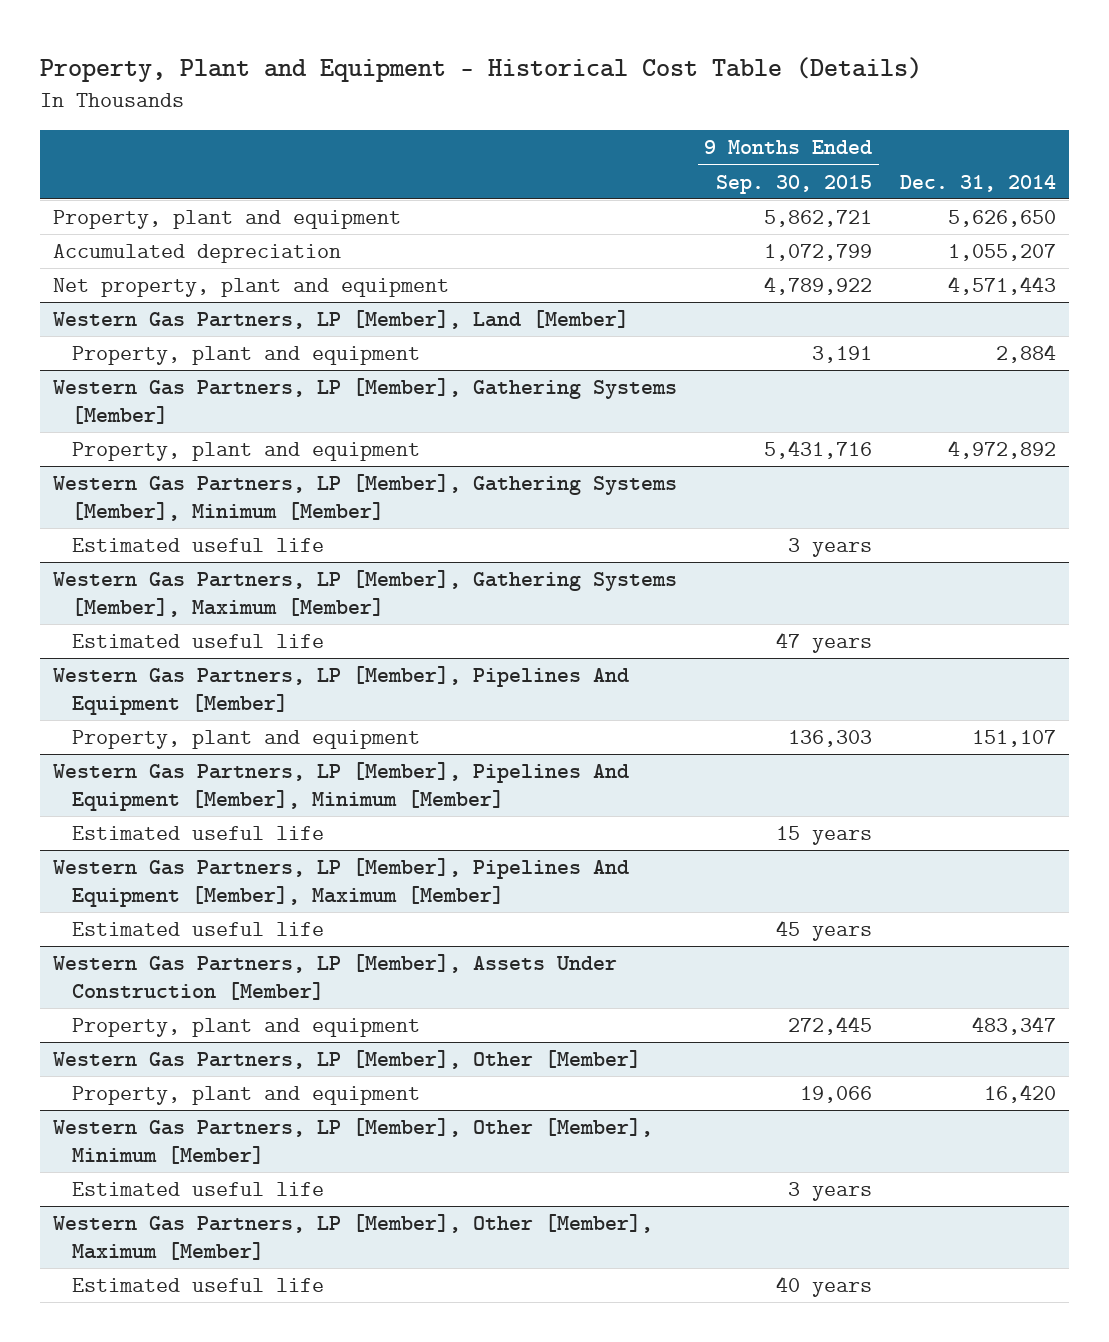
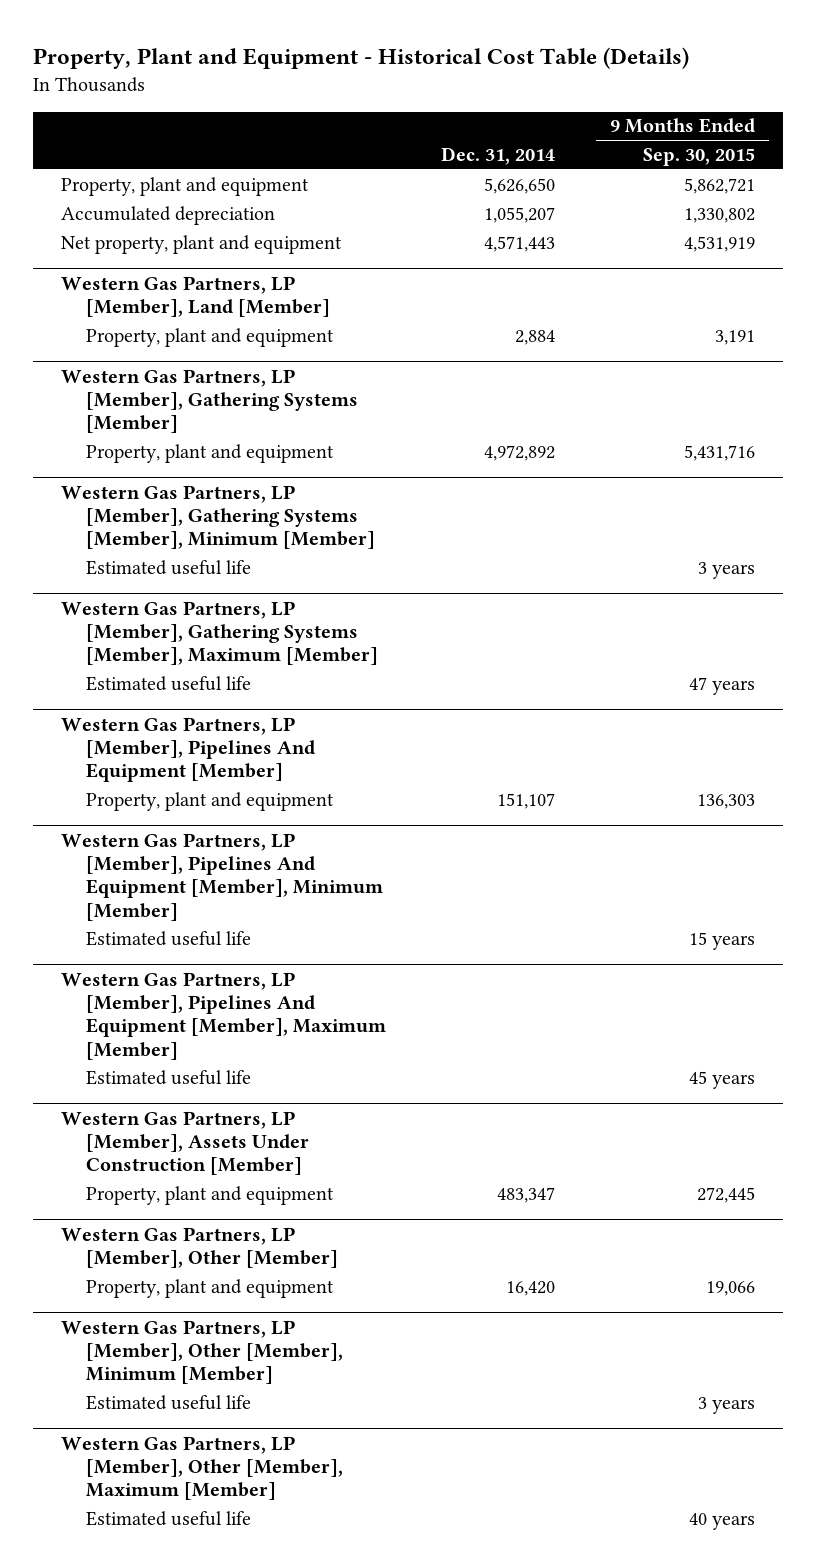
- | 9 Months Ended Sep. 30, 2015 | Dec. 31, 2014
+ | Dec. 31, 2014 | 9 Months Ended Sep. 30, 2015
- Accumulated depreciation | 1,072,799 | 1,055,207
- Net property, plant and equipment | 4,789,922 | 4,571,443
+ Accumulated depreciation | 1,055,207 | 1,330,802
+ Net property, plant and equipment | 4,571,443 | 4,531,919

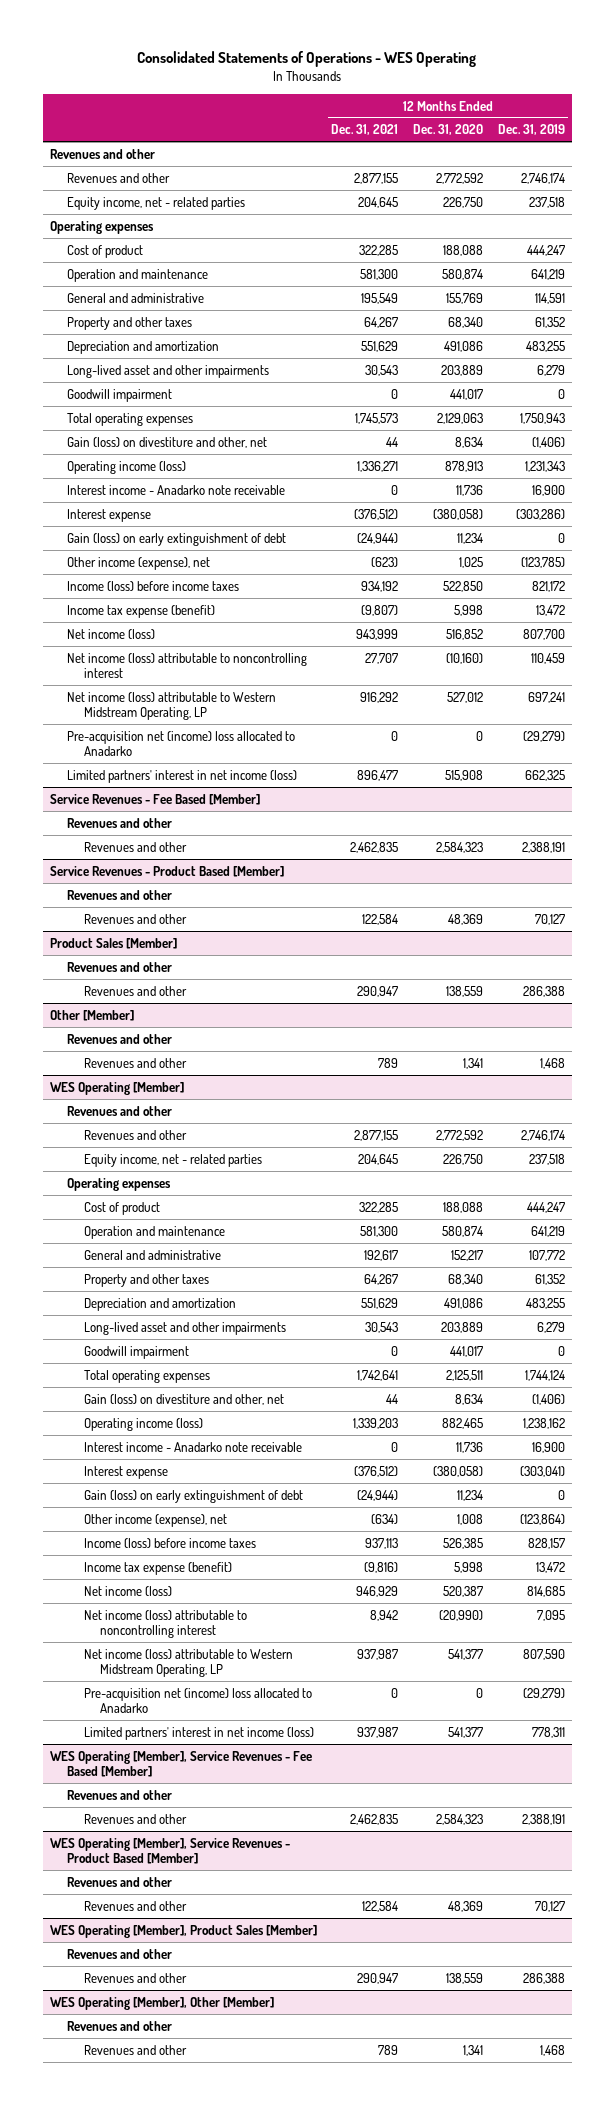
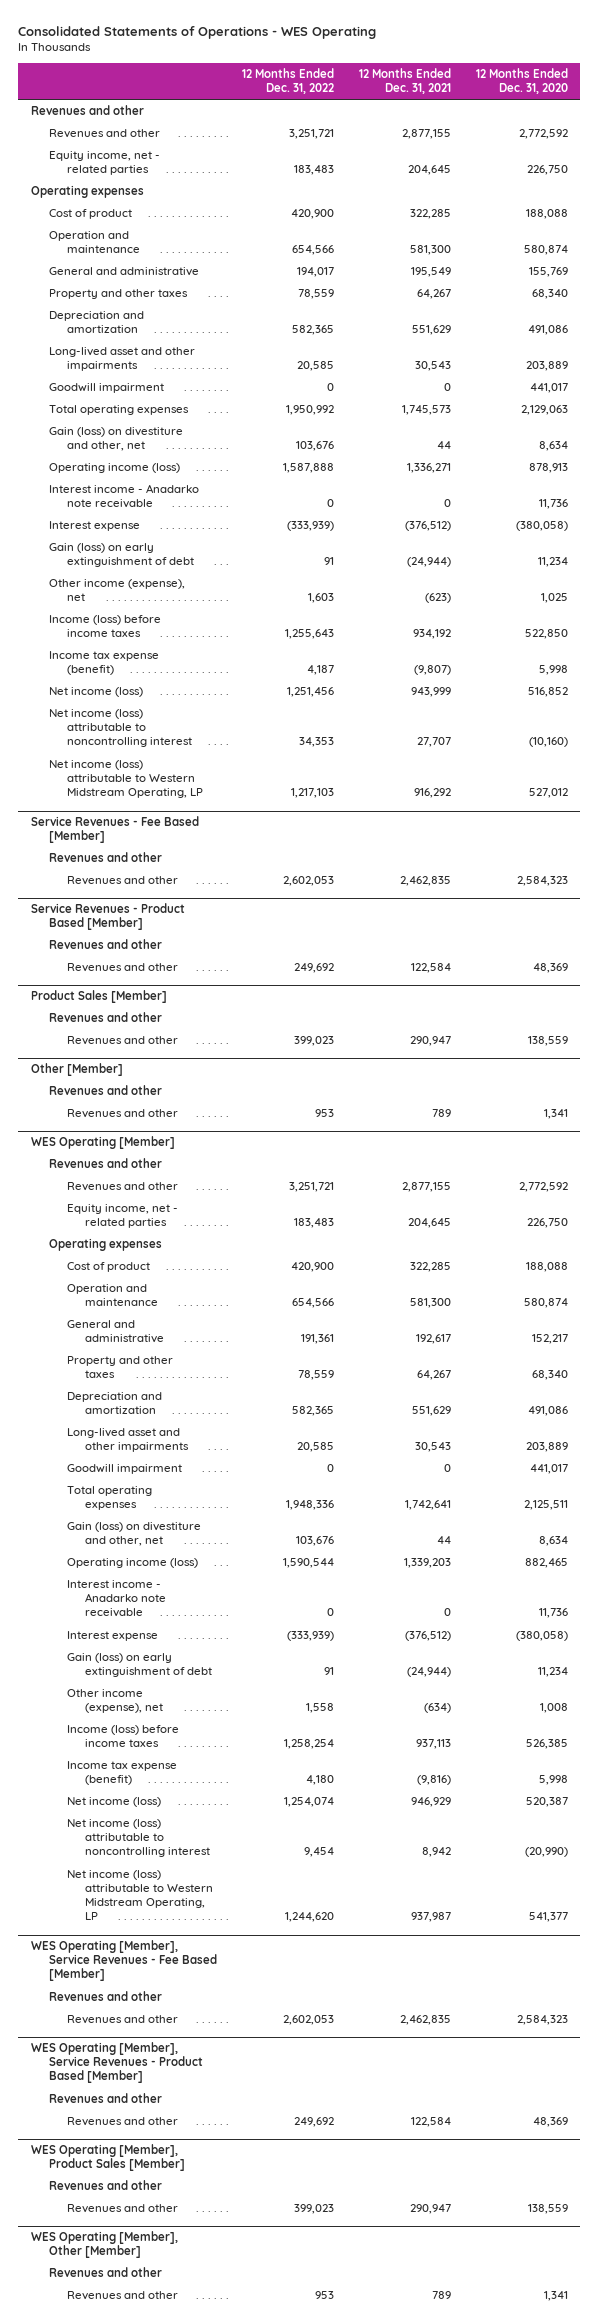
- | 12 Months Ended Dec. 31, 2021 | 12 Months Ended Dec. 31, 2020 | 12 Months Ended Dec. 31, 2019
+ | 12 Months Ended Dec. 31, 2022 | 12 Months Ended Dec. 31, 2021 | 12 Months Ended Dec. 31, 2020
- Pre-acquisition net (income) loss allocated to Anadarko | 0 | 0 | (29,279)
- Limited partners' interest in net income (loss) | 896,477 | 515,908 | 662,325
@ WES Operating [Member]
- Pre-acquisition net (income) loss allocated to Anadarko | 0 | 0 | (29,279)
- Limited partners' interest in net income (loss) | 937,987 | 541,377 | 778,311

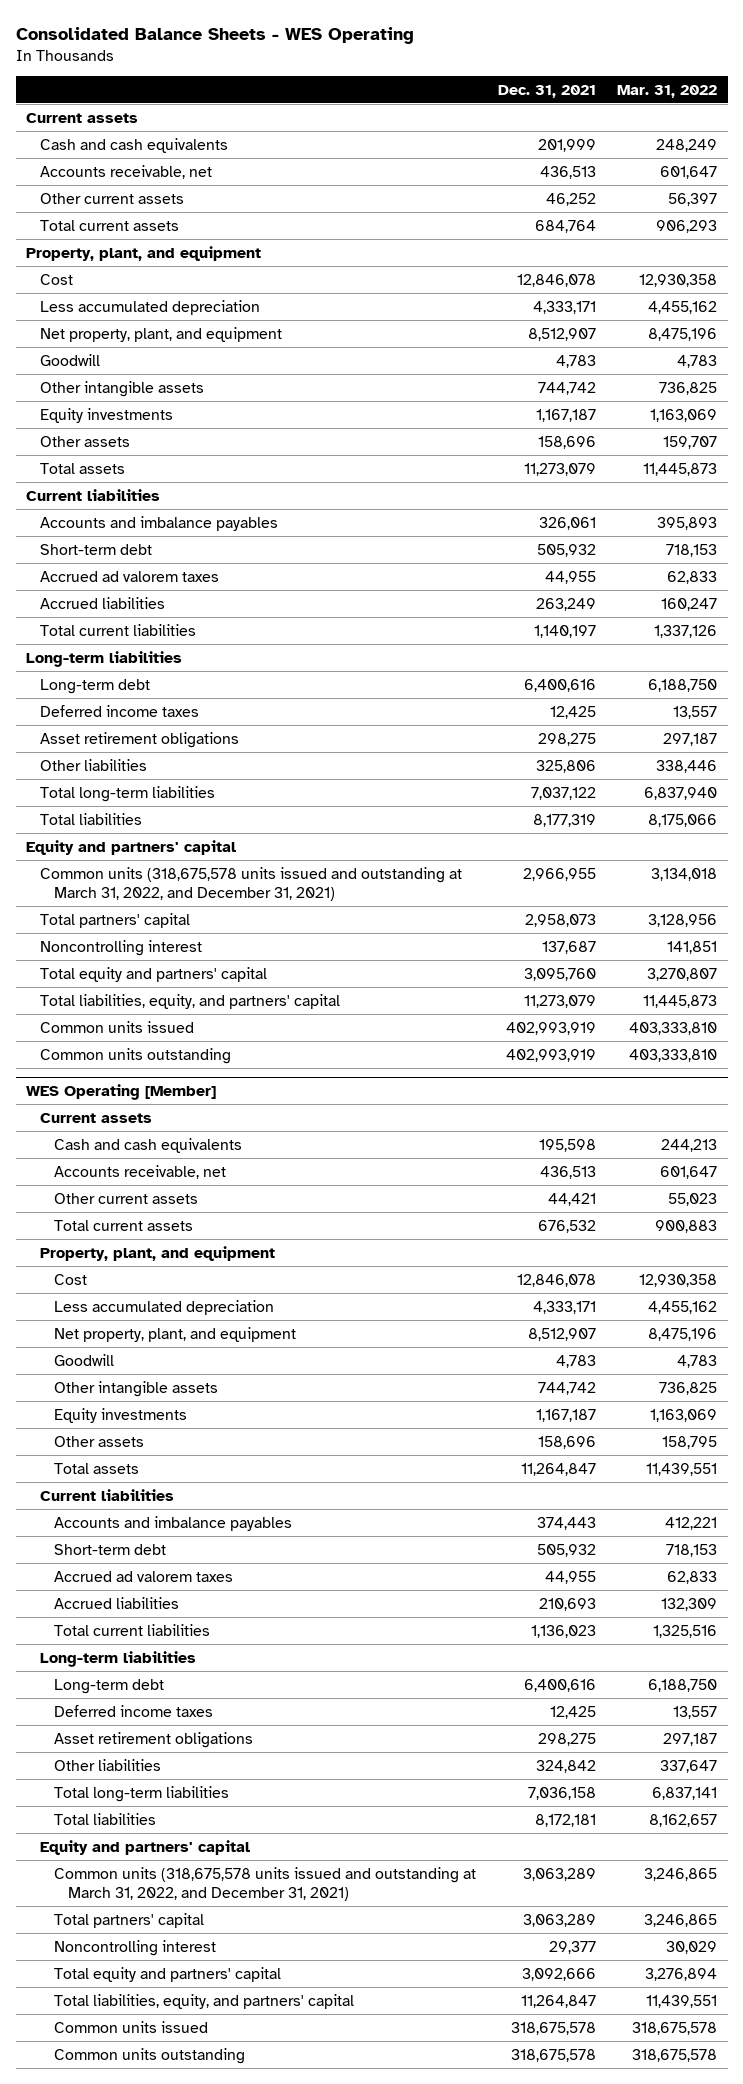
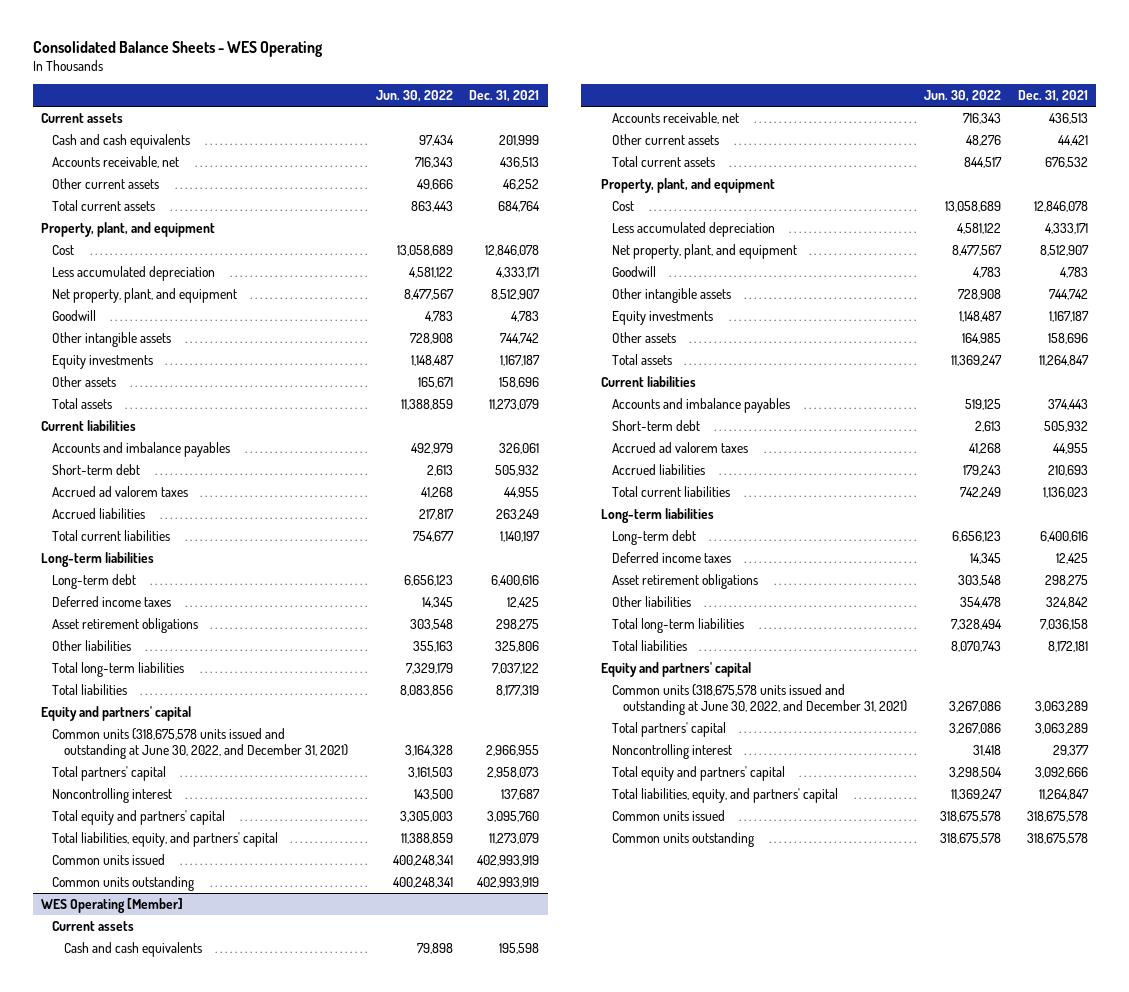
- | Dec. 31, 2021 | Mar. 31, 2022
+ | Jun. 30, 2022 | Dec. 31, 2021
- Common units (318,675,578 units issued and outstanding at March 31, 2022, and December 31, 2021) | 2,966,955 | 3,134,018
+ Common units (318,675,578 units issued and outstanding at June 30, 2022, and December 31, 2021) | 3,164,328 | 2,966,955
@ WES Operating [Member]
- Common units (318,675,578 units issued and outstanding at March 31, 2022, and December 31, 2021) | 3,063,289 | 3,246,865
+ Common units (318,675,578 units issued and outstanding at June 30, 2022, and December 31, 2021) | 3,267,086 | 3,063,289

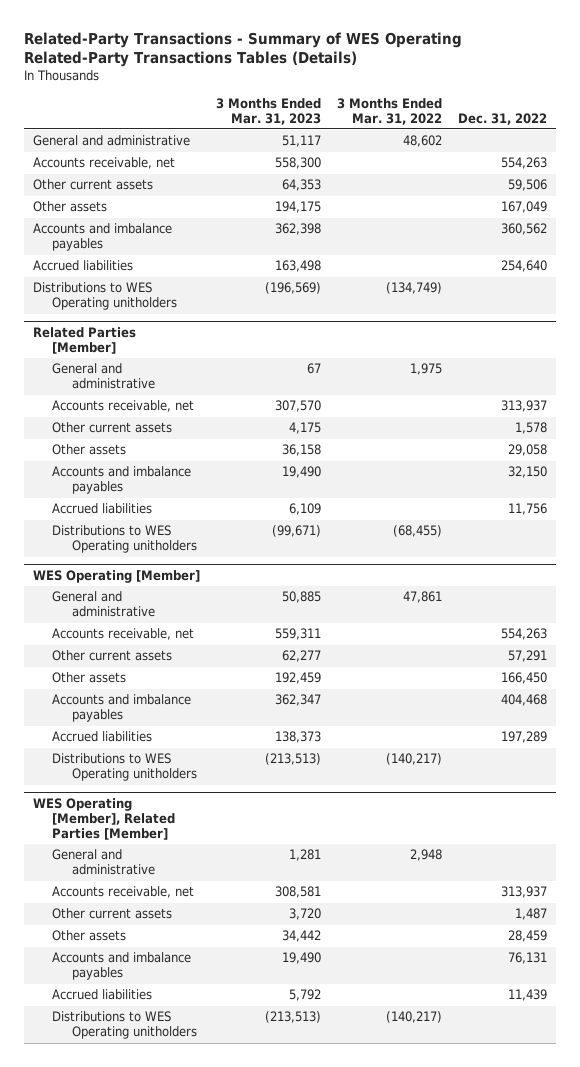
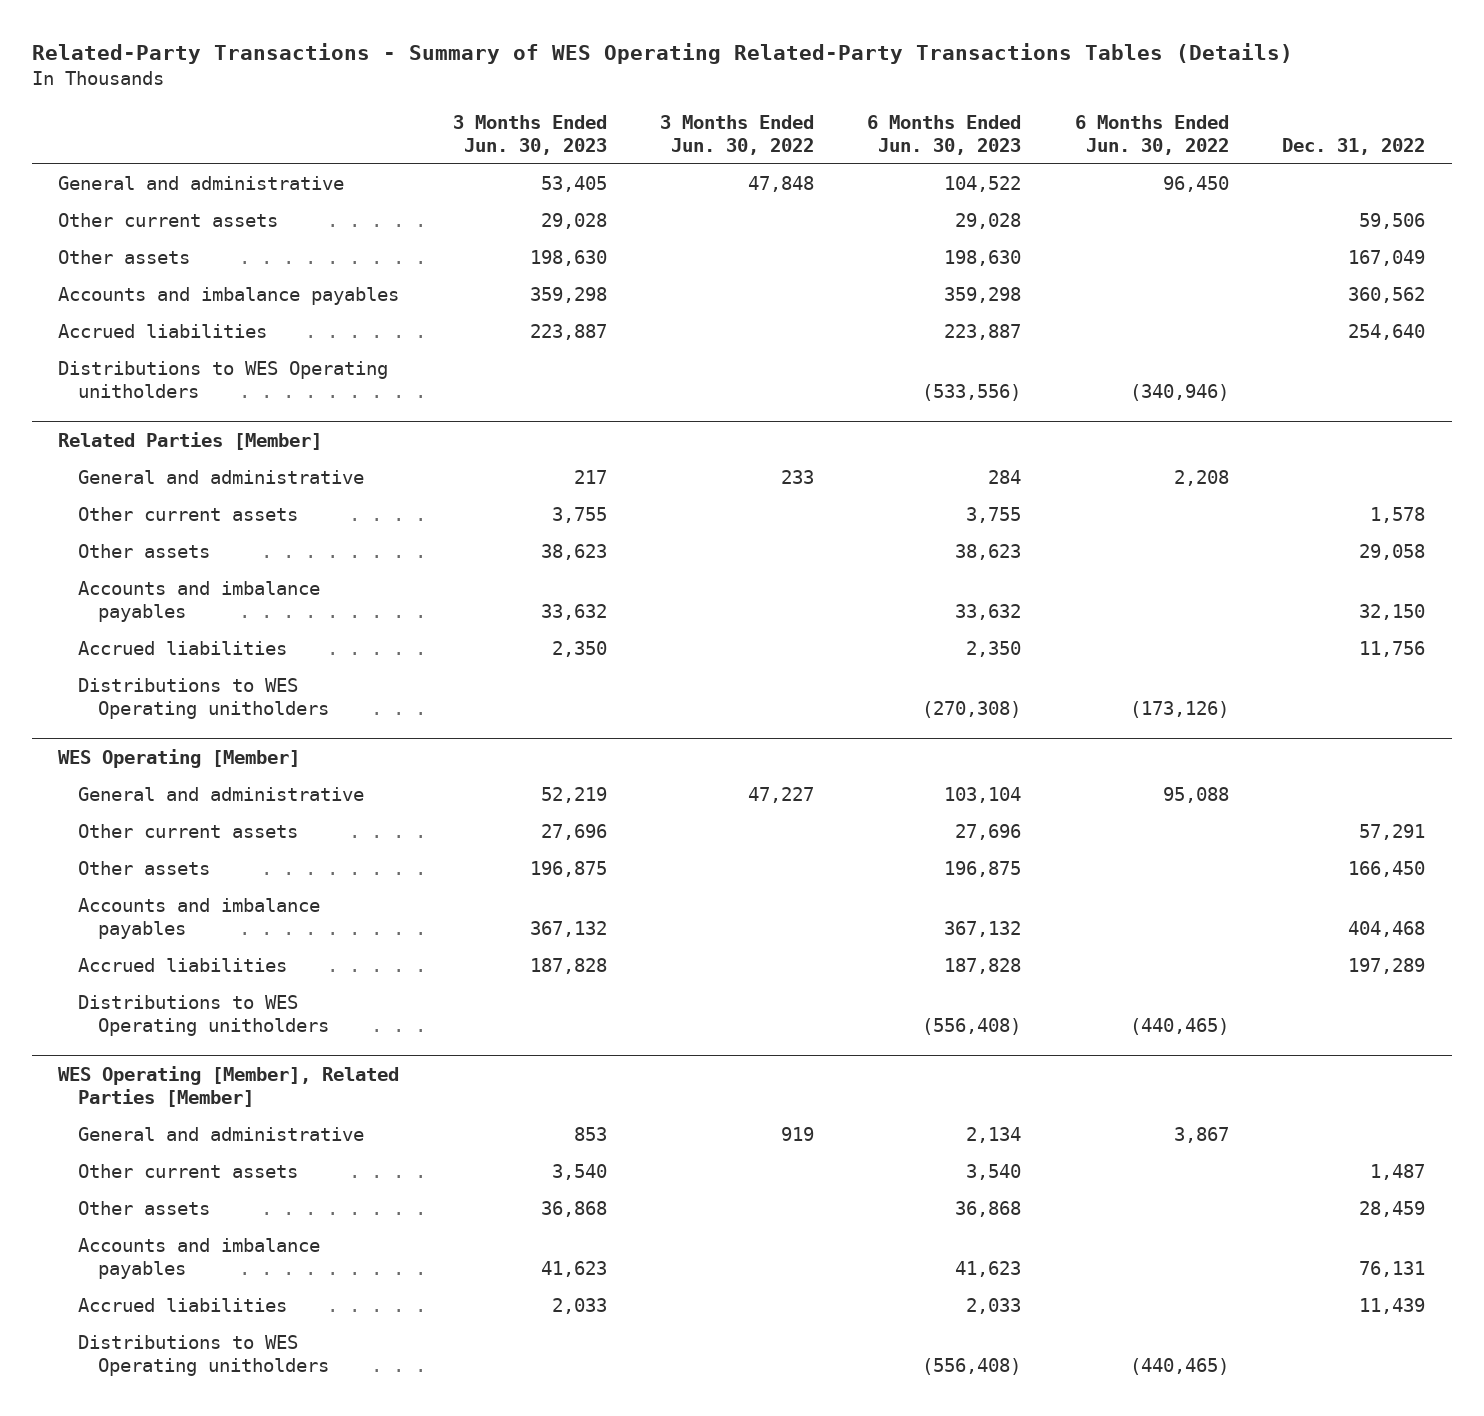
- | 3 Months Ended Mar. 31, 2023 | 3 Months Ended Mar. 31, 2022 | Dec. 31, 2022
+ | 3 Months Ended Jun. 30, 2023 | 3 Months Ended Jun. 30, 2022 | 6 Months Ended Jun. 30, 2023 | 6 Months Ended Jun. 30, 2022 | Dec. 31, 2022
- Accounts receivable, net | 558,300 | | 554,263
@ Related Parties [Member]
- Accounts receivable, net | 307,570 | | 313,937
@ WES Operating [Member]
- Accounts receivable, net | 559,311 | | 554,263
@ WES Operating [Member], Related Parties [Member]
- Accounts receivable, net | 308,581 | | 313,937

